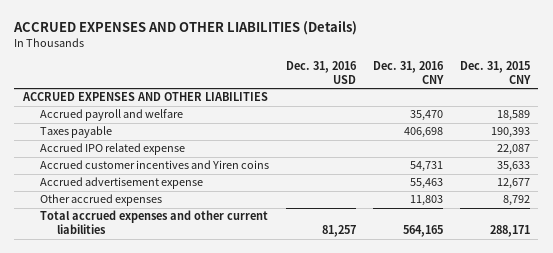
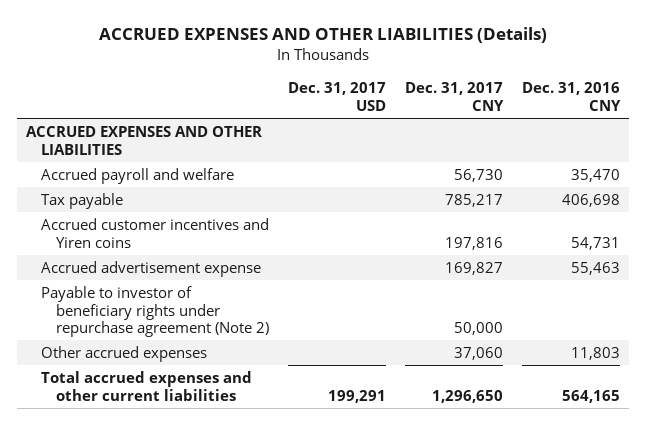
- | Dec. 31, 2016 USD | Dec. 31, 2016 CNY | Dec. 31, 2015 CNY
+ | Dec. 31, 2017 USD | Dec. 31, 2017 CNY | Dec. 31, 2016 CNY
- Taxes payable | | 406,698 | 190,393
- Accrued IPO related expense | | | 22,087
+ Tax payable | | 785,217 | 406,698
+ Payable to investor of beneficiary rights under repurchase agreement (Note 2) | | 50,000 |

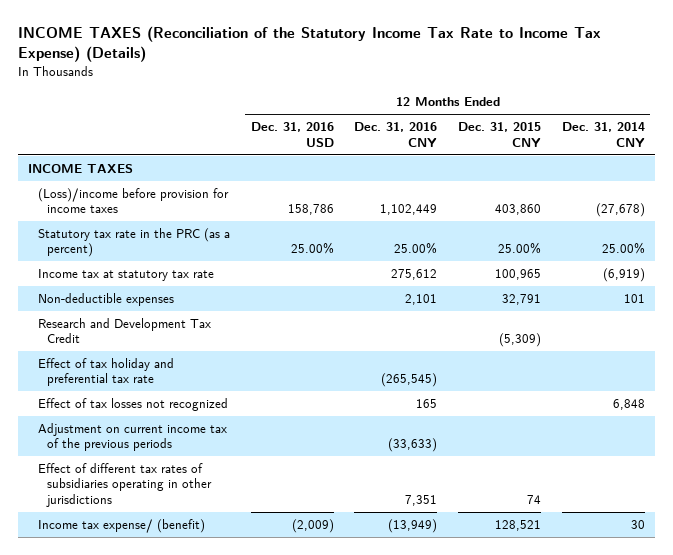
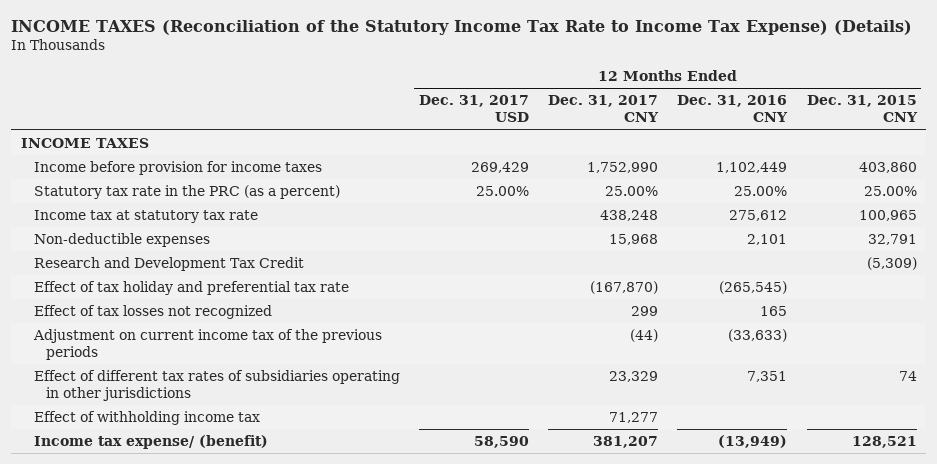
- | 12 Months Ended Dec. 31, 2016 USD | 12 Months Ended Dec. 31, 2016 CNY | 12 Months Ended Dec. 31, 2015 CNY | 12 Months Ended Dec. 31, 2014 CNY
+ | 12 Months Ended Dec. 31, 2017 USD | 12 Months Ended Dec. 31, 2017 CNY | 12 Months Ended Dec. 31, 2016 CNY | 12 Months Ended Dec. 31, 2015 CNY
- (Loss)/income before provision for income taxes | 158,786 | 1,102,449 | 403,860 | (27,678)
+ Income before provision for income taxes | 269,429 | 1,752,990 | 1,102,449 | 403,860
+ Effect of withholding income tax | | 71,277 | |

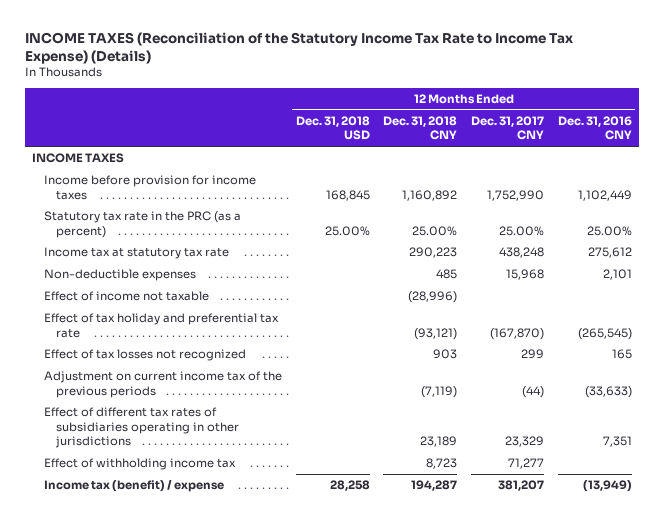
- | 12 Months Ended Dec. 31, 2017 USD | 12 Months Ended Dec. 31, 2017 CNY | 12 Months Ended Dec. 31, 2016 CNY | 12 Months Ended Dec. 31, 2015 CNY
+ | 12 Months Ended Dec. 31, 2018 USD | 12 Months Ended Dec. 31, 2018 CNY | 12 Months Ended Dec. 31, 2017 CNY | 12 Months Ended Dec. 31, 2016 CNY
- Research and Development Tax Credit | | | | (5,309)
+ Effect of income not taxable | | (28,996) | |
- Income tax expense/ (benefit) | 58,590 | 381,207 | (13,949) | 128,521
+ Income tax (benefit) / expense | 28,258 | 194,287 | 381,207 | (13,949)

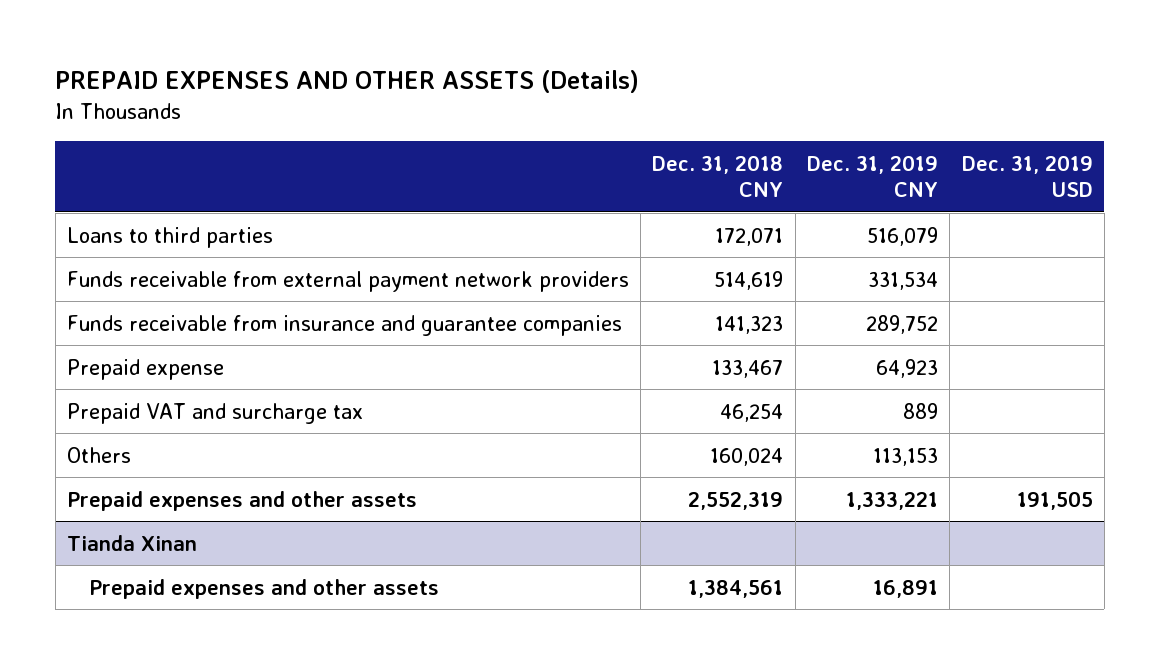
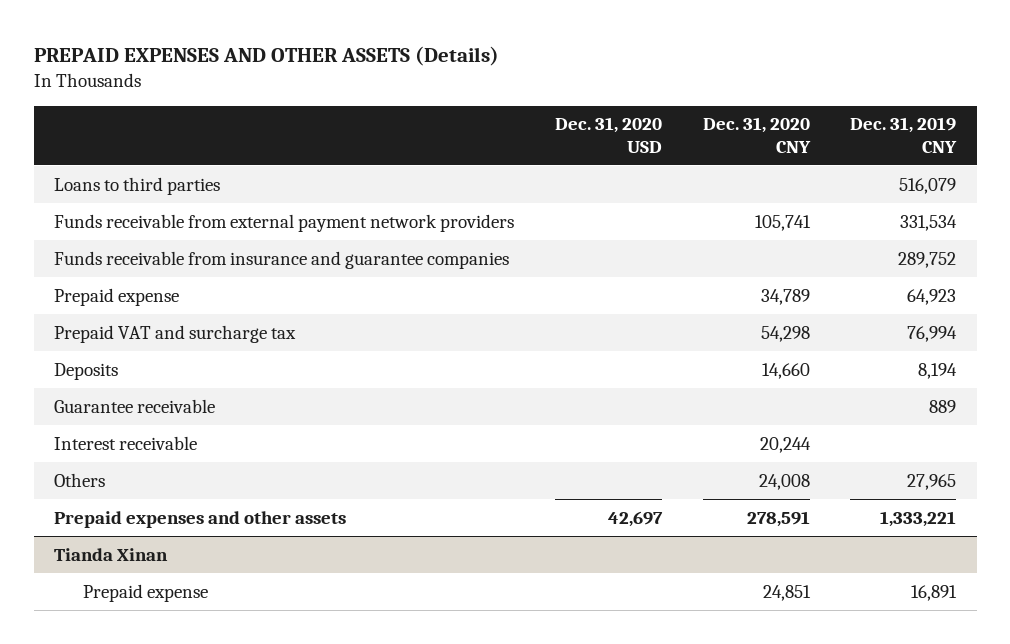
- | Dec. 31, 2018 CNY | Dec. 31, 2019 CNY | Dec. 31, 2019 USD
+ | Dec. 31, 2020 USD | Dec. 31, 2020 CNY | Dec. 31, 2019 CNY
- Prepaid VAT and surcharge tax | 46,254 | 889 |
- Others | 160,024 | 113,153 |
+ Prepaid VAT and surcharge tax | | 54,298 | 76,994
+ Deposits | | 14,660 | 8,194
+ Guarantee receivable | | | 889
+ Interest receivable | | 20,244 |
+ Others | | 24,008 | 27,965
@ Tianda Xinan
- Prepaid expenses and other assets | 1,384,561 | 16,891 |
+ Prepaid expense | | 24,851 | 16,891

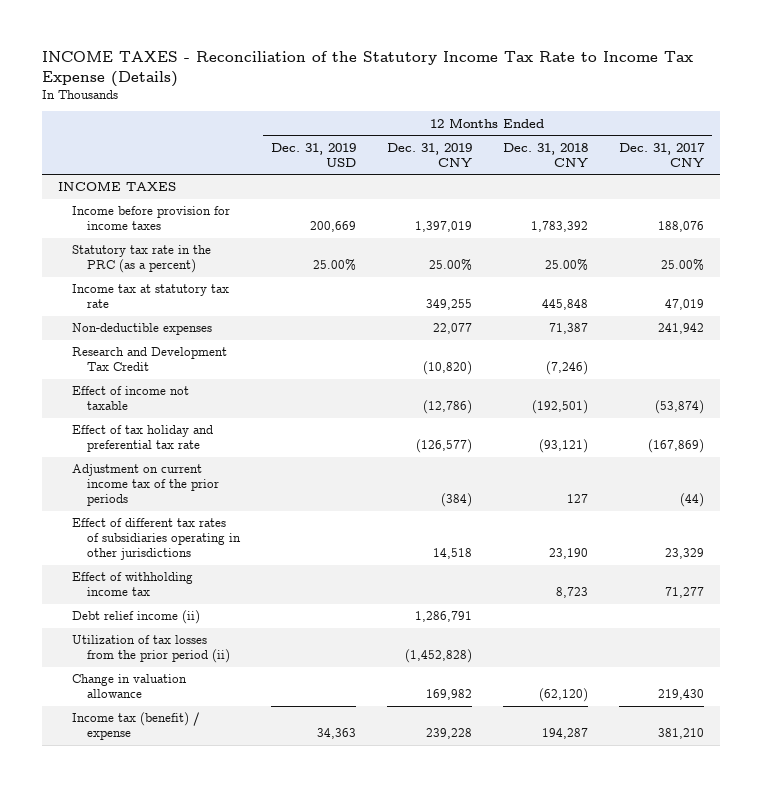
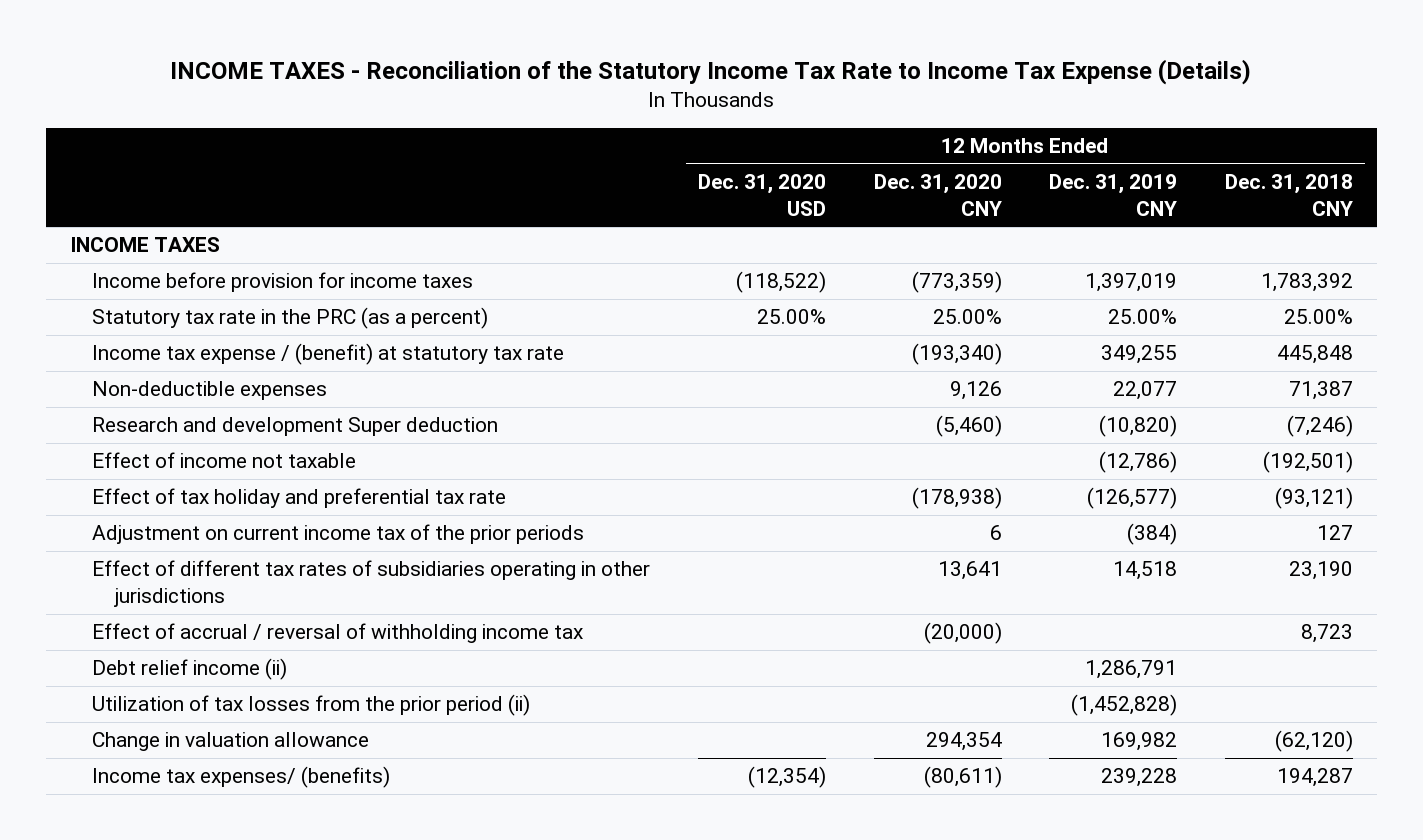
- | 12 Months Ended Dec. 31, 2019 USD | 12 Months Ended Dec. 31, 2019 CNY | 12 Months Ended Dec. 31, 2018 CNY | 12 Months Ended Dec. 31, 2017 CNY
+ | 12 Months Ended Dec. 31, 2020 USD | 12 Months Ended Dec. 31, 2020 CNY | 12 Months Ended Dec. 31, 2019 CNY | 12 Months Ended Dec. 31, 2018 CNY
- Income tax at statutory tax rate | | 349,255 | 445,848 | 47,019
+ Income tax expense / (benefit) at statutory tax rate | | (193,340) | 349,255 | 445,848
- Research and Development Tax Credit | | (10,820) | (7,246) |
+ Research and development Super deduction | | (5,460) | (10,820) | (7,246)
- Effect of withholding income tax | | | 8,723 | 71,277
+ Effect of accrual / reversal of withholding income tax | | (20,000) | | 8,723
- Income tax (benefit) / expense | 34,363 | 239,228 | 194,287 | 381,210
+ Income tax expenses/ (benefits) | (12,354) | (80,611) | 239,228 | 194,287

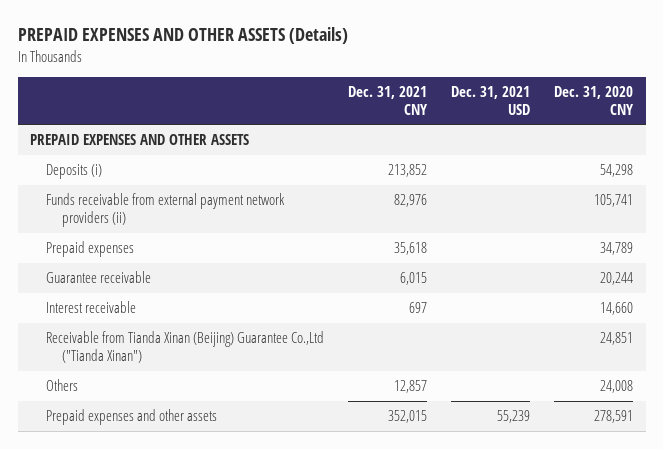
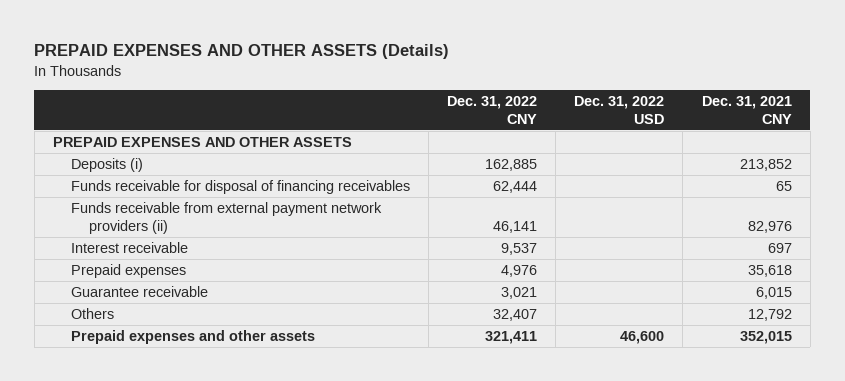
- | Dec. 31, 2021 CNY | Dec. 31, 2021 USD | Dec. 31, 2020 CNY
+ | Dec. 31, 2022 CNY | Dec. 31, 2022 USD | Dec. 31, 2021 CNY
+ Funds receivable for disposal of financing receivables | 62,444 | | 65
moved up: Interest receivable | 9,537 | | 697
- Receivable from Tianda Xinan (Beijing) Guarantee Co.,Ltd ("Tianda Xinan") | | | 24,851
- Others | 12,857 | | 24,008
+ Others | 32,407 | | 12,792

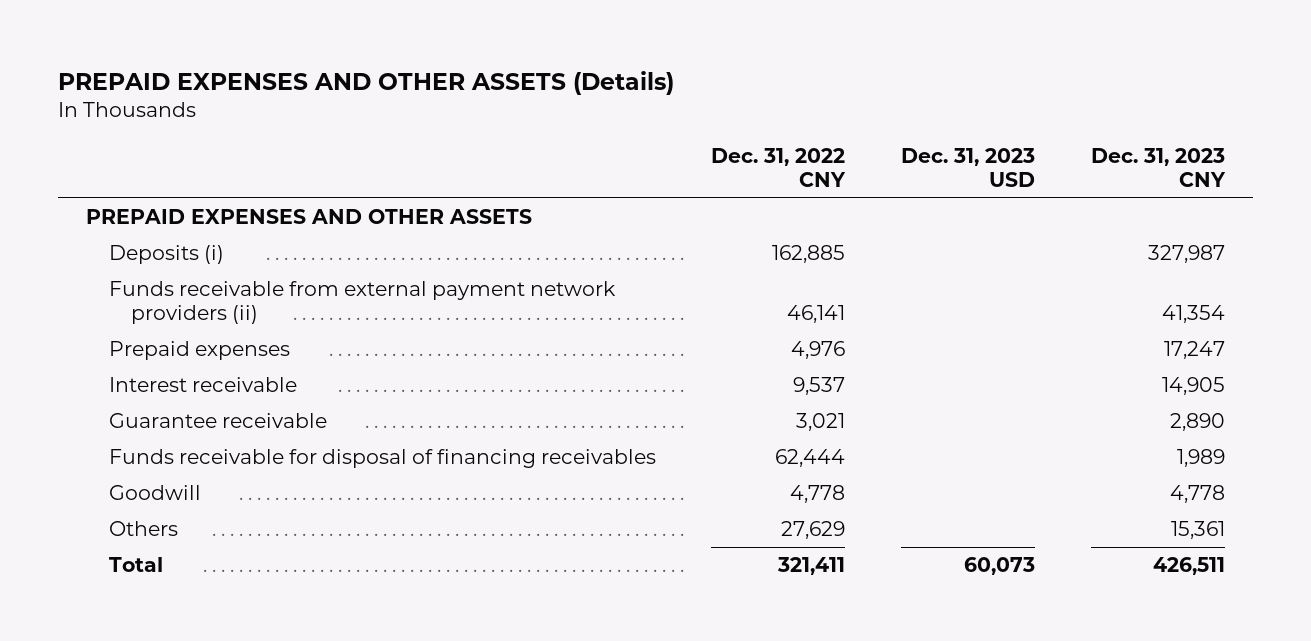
- | Dec. 31, 2022 CNY | Dec. 31, 2022 USD | Dec. 31, 2021 CNY
+ | Dec. 31, 2022 CNY | Dec. 31, 2023 USD | Dec. 31, 2023 CNY
moved down: Interest receivable | 9,537 | | 14,905
- Others | 32,407 | | 12,792
- Prepaid expenses and other assets | 321,411 | 46,600 | 352,015
moved down: Funds receivable for disposal of financing receivables | 62,444 | | 1,989
+ Goodwill | 4,778 | | 4,778
+ Others | 27,629 | | 15,361
+ Total | 321,411 | 60,073 | 426,511

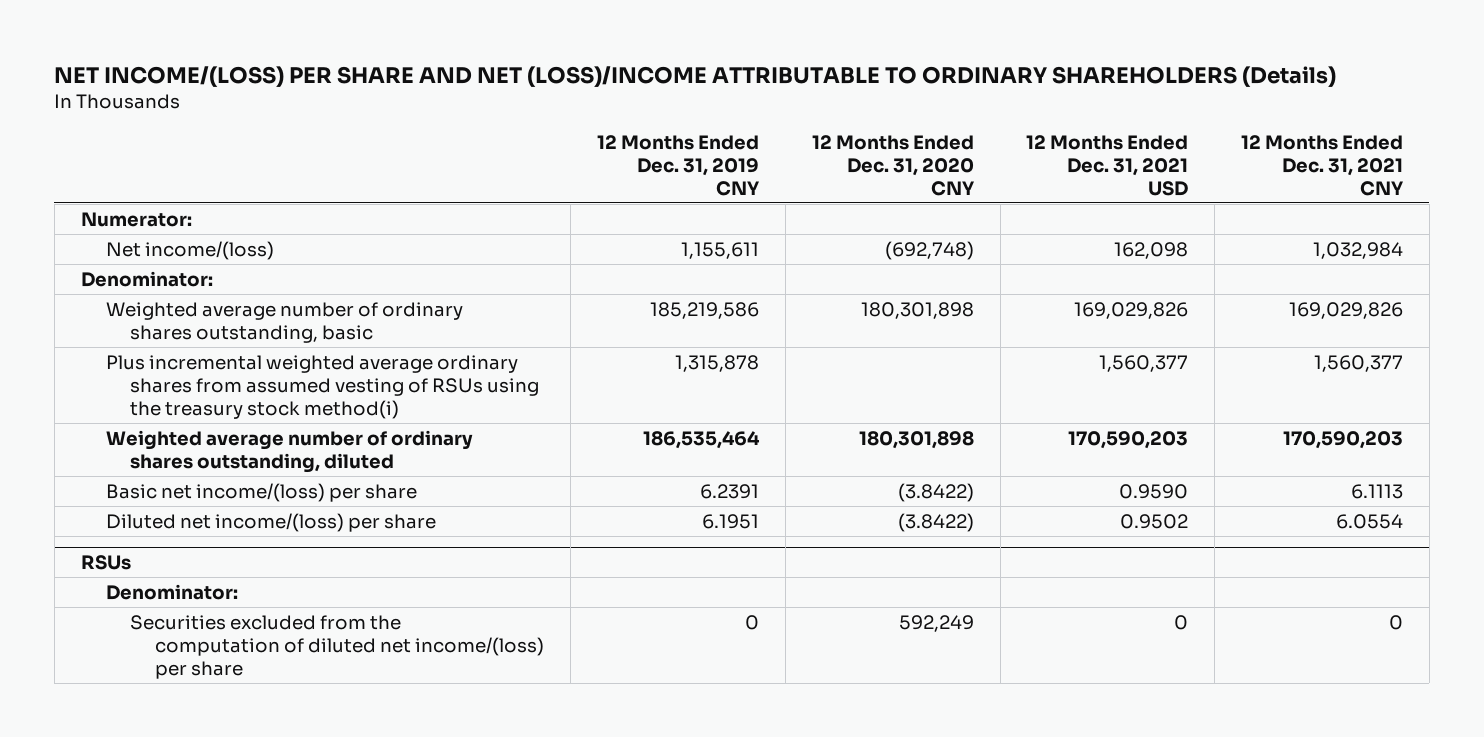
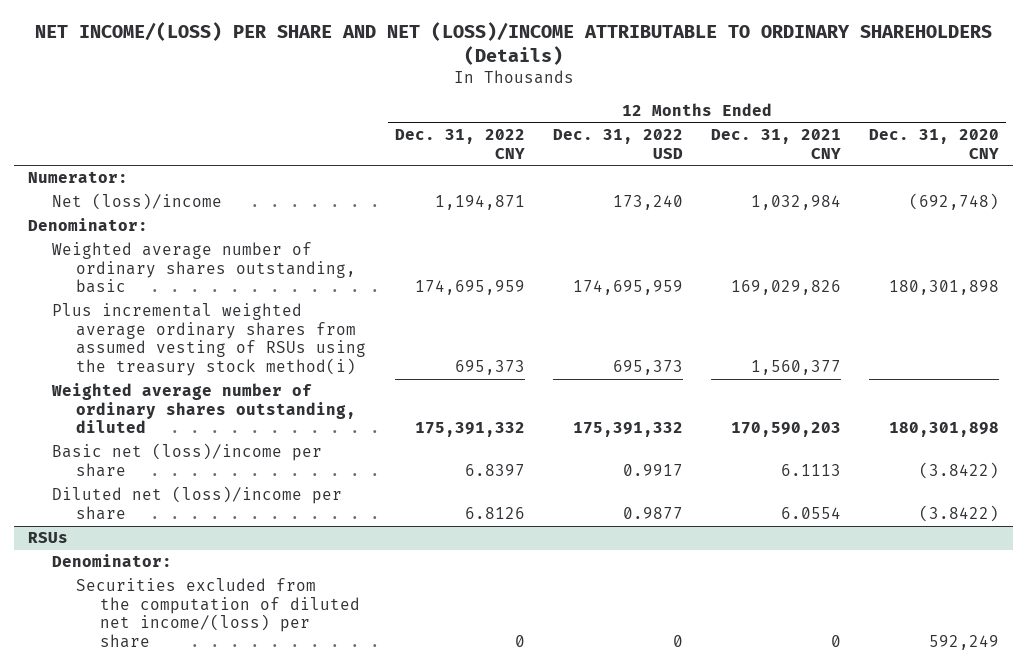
- | 12 Months Ended Dec. 31, 2019 CNY | 12 Months Ended Dec. 31, 2020 CNY | 12 Months Ended Dec. 31, 2021 USD | 12 Months Ended Dec. 31, 2021 CNY
+ | 12 Months Ended Dec. 31, 2022 CNY | 12 Months Ended Dec. 31, 2022 USD | 12 Months Ended Dec. 31, 2021 CNY | 12 Months Ended Dec. 31, 2020 CNY
- Net income/(loss) | 1,155,611 | (692,748) | 162,098 | 1,032,984
+ Net (loss)/income | 1,194,871 | 173,240 | 1,032,984 | (692,748)
- Basic net income/(loss) per share | 6.2391 | (3.8422) | 0.9590 | 6.1113
- Diluted net income/(loss) per share | 6.1951 | (3.8422) | 0.9502 | 6.0554
+ Basic net (loss)/income per share | 6.8397 | 0.9917 | 6.1113 | (3.8422)
+ Diluted net (loss)/income per share | 6.8126 | 0.9877 | 6.0554 | (3.8422)

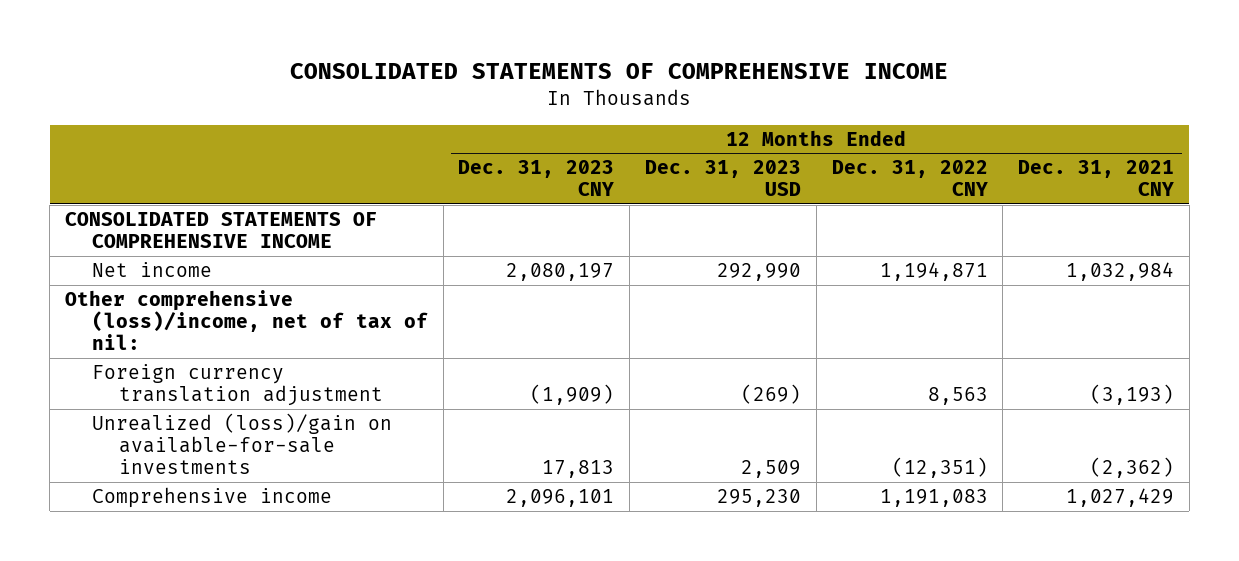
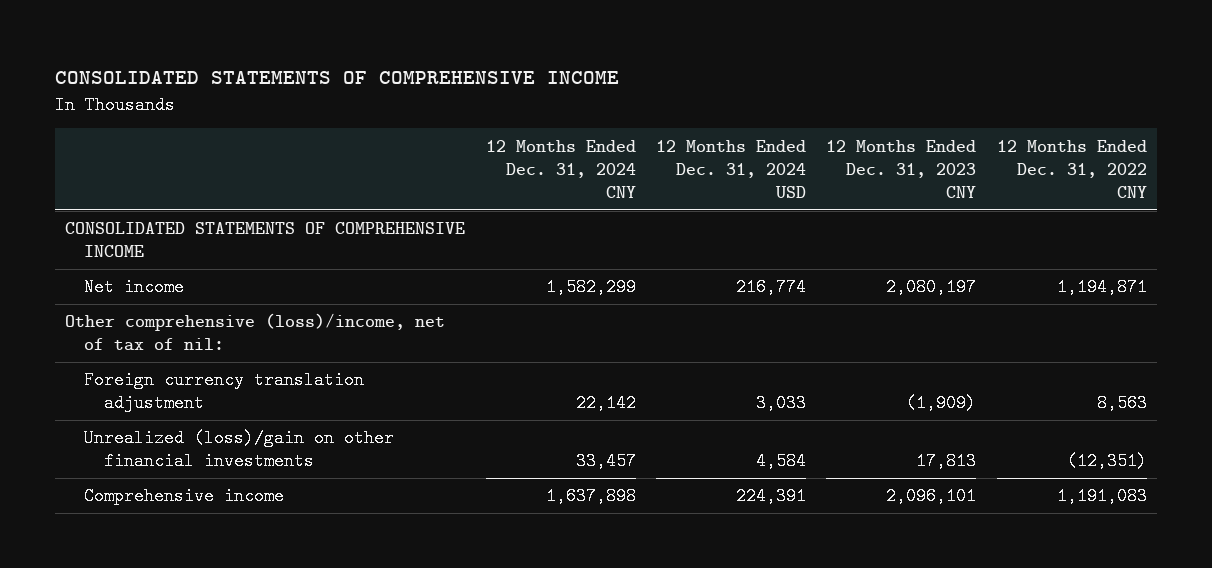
- | 12 Months Ended Dec. 31, 2023 CNY | 12 Months Ended Dec. 31, 2023 USD | 12 Months Ended Dec. 31, 2022 CNY | 12 Months Ended Dec. 31, 2021 CNY
+ | 12 Months Ended Dec. 31, 2024 CNY | 12 Months Ended Dec. 31, 2024 USD | 12 Months Ended Dec. 31, 2023 CNY | 12 Months Ended Dec. 31, 2022 CNY
- Unrealized (loss)/gain on available-for-sale investments | 17,813 | 2,509 | (12,351) | (2,362)
+ Unrealized (loss)/gain on other financial investments | 33,457 | 4,584 | 17,813 | (12,351)

